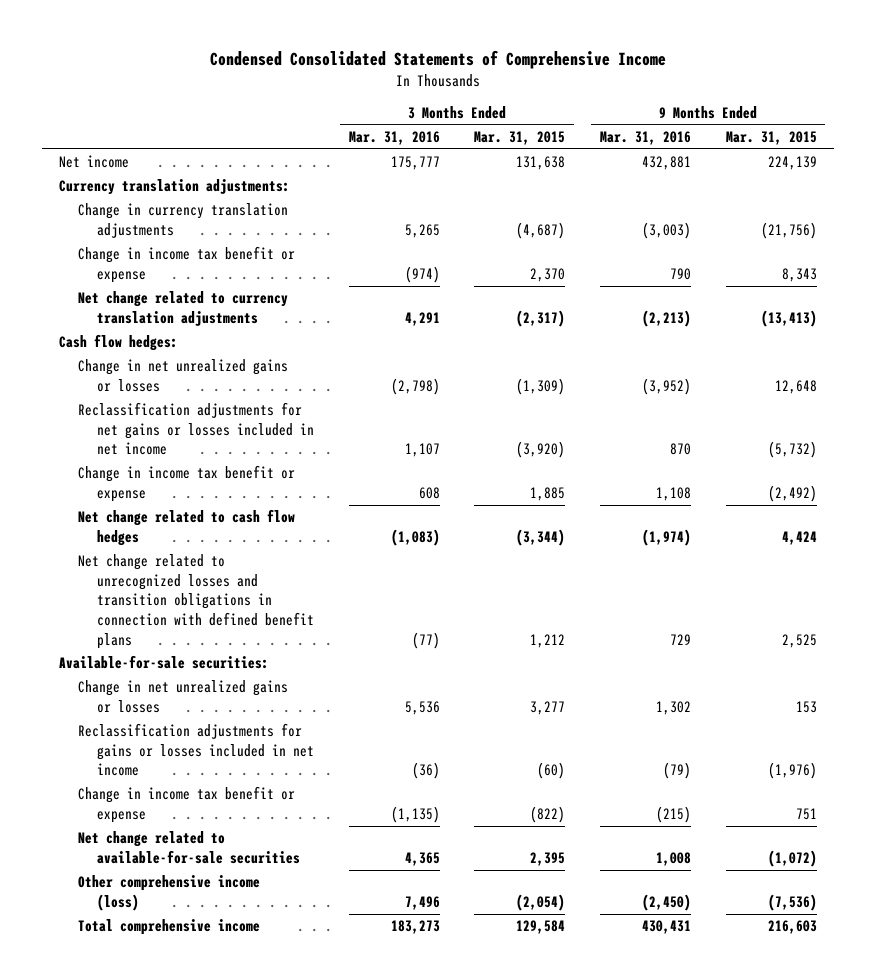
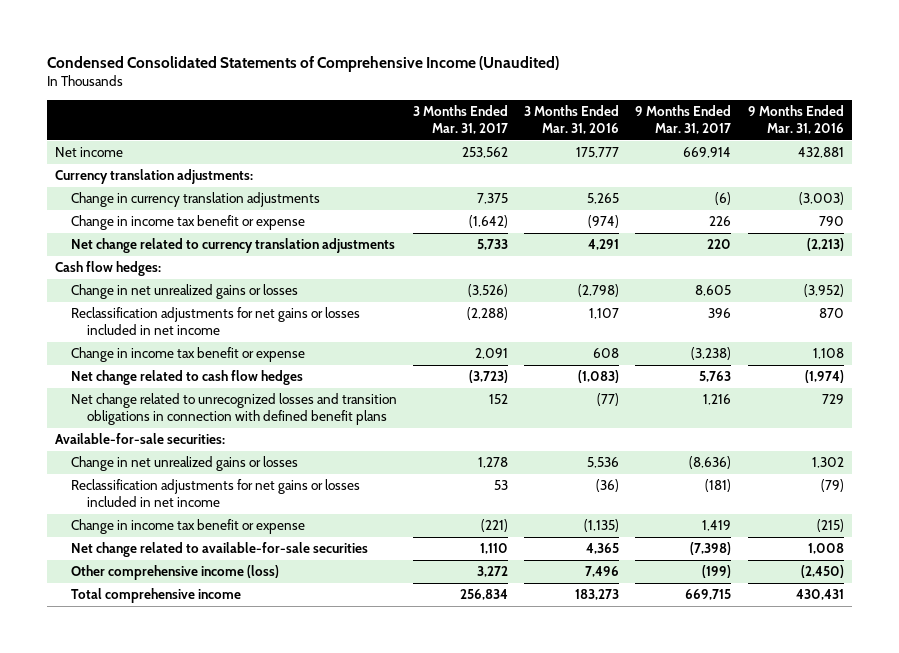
- Condensed Consolidated Statements of Comprehensive Income
+ Condensed Consolidated Statements of Comprehensive Income (Unaudited)
- | 3 Months Ended Mar. 31, 2016 | 3 Months Ended Mar. 31, 2015 | 9 Months Ended Mar. 31, 2016 | 9 Months Ended Mar. 31, 2015
+ | 3 Months Ended Mar. 31, 2017 | 3 Months Ended Mar. 31, 2016 | 9 Months Ended Mar. 31, 2017 | 9 Months Ended Mar. 31, 2016
- Reclassification adjustments for gains or losses included in net income | (36) | (60) | (79) | (1,976)
+ Reclassification adjustments for net gains or losses included in net income | 53 | (36) | (181) | (79)

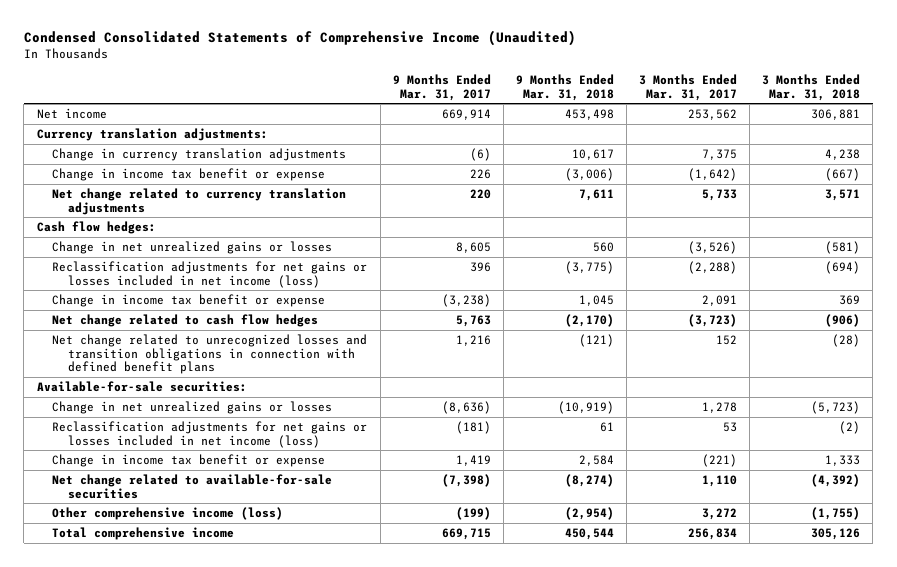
- | 3 Months Ended Mar. 31, 2017 | 3 Months Ended Mar. 31, 2016 | 9 Months Ended Mar. 31, 2017 | 9 Months Ended Mar. 31, 2016
+ | 9 Months Ended Mar. 31, 2017 | 9 Months Ended Mar. 31, 2018 | 3 Months Ended Mar. 31, 2017 | 3 Months Ended Mar. 31, 2018
- Reclassification adjustments for net gains or losses included in net income | (2,288) | 1,107 | 396 | 870
+ Reclassification adjustments for net gains or losses included in net income (loss) | 396 | (3,775) | (2,288) | (694)
- Reclassification adjustments for net gains or losses included in net income | 53 | (36) | (181) | (79)
+ Reclassification adjustments for net gains or losses included in net income (loss) | (181) | 61 | 53 | (2)

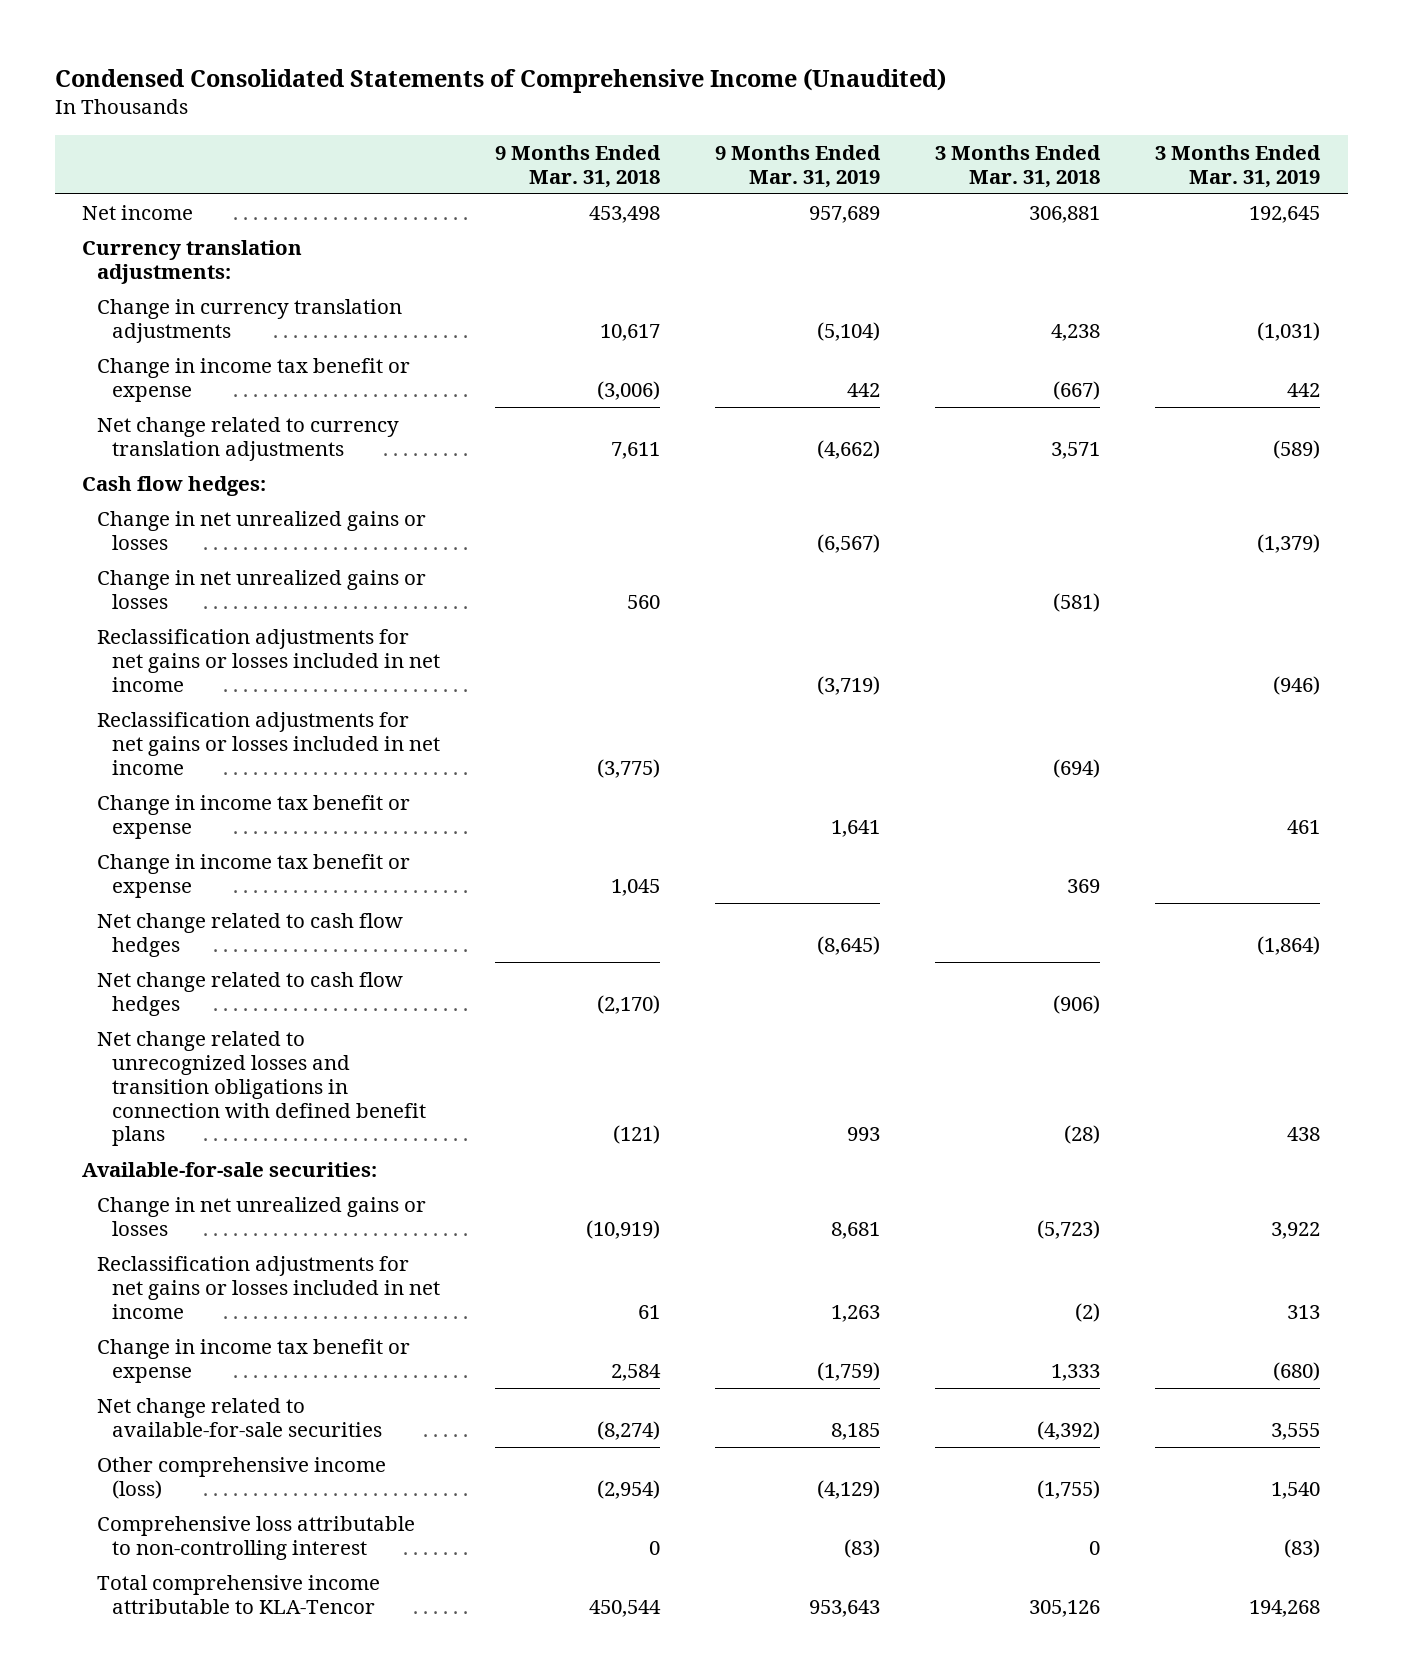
- | 9 Months Ended Mar. 31, 2017 | 9 Months Ended Mar. 31, 2018 | 3 Months Ended Mar. 31, 2017 | 3 Months Ended Mar. 31, 2018
+ | 9 Months Ended Mar. 31, 2018 | 9 Months Ended Mar. 31, 2019 | 3 Months Ended Mar. 31, 2018 | 3 Months Ended Mar. 31, 2019
+ Change in net unrealized gains or losses | | (6,567) | | (1,379)
- Reclassification adjustments for net gains or losses included in net income (loss) | 396 | (3,775) | (2,288) | (694)
+ Reclassification adjustments for net gains or losses included in net income | | (3,719) | | (946)
+ Reclassification adjustments for net gains or losses included in net income | (3,775) | | (694) |
+ Change in income tax benefit or expense | | 1,641 | | 461
+ Net change related to cash flow hedges | | (8,645) | | (1,864)
- Reclassification adjustments for net gains or losses included in net income (loss) | (181) | 61 | 53 | (2)
+ Reclassification adjustments for net gains or losses included in net income | 61 | 1,263 | (2) | 313
- Total comprehensive income | 669,715 | 450,544 | 256,834 | 305,126
+ Comprehensive loss attributable to non-controlling interest | 0 | (83) | 0 | (83)
+ Total comprehensive income attributable to KLA-Tencor | 450,544 | 953,643 | 305,126 | 194,268

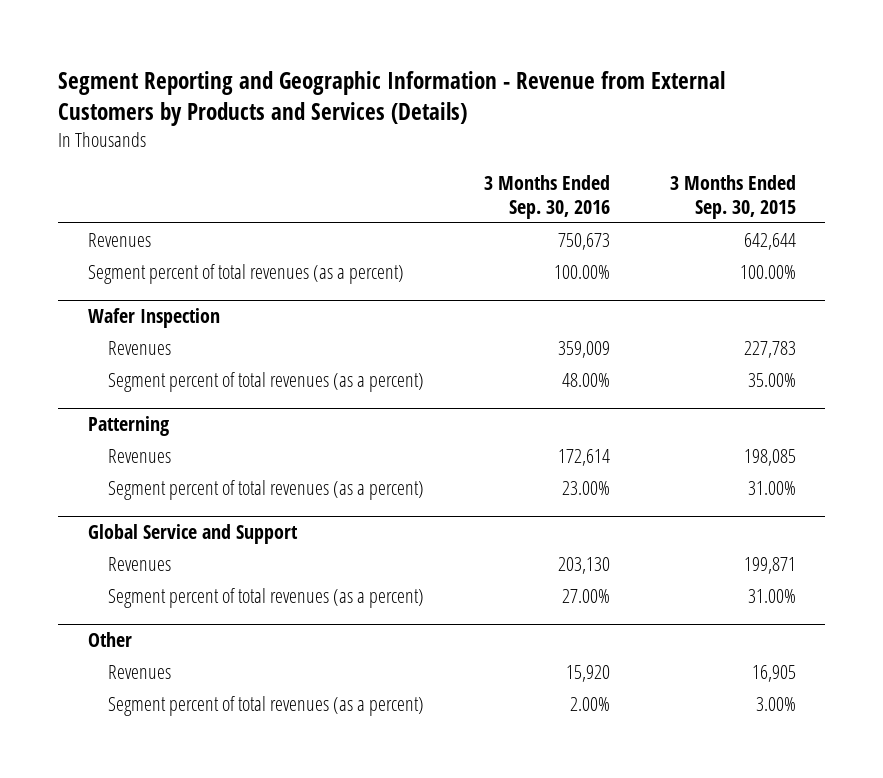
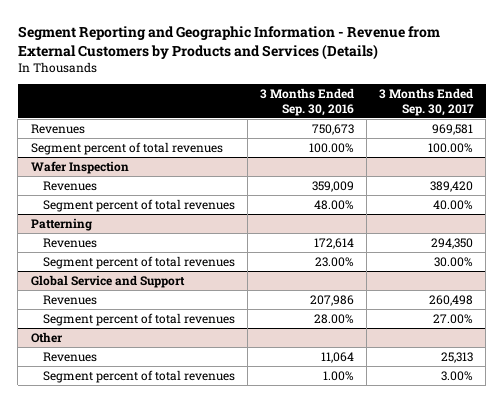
- | 3 Months Ended Sep. 30, 2016 | 3 Months Ended Sep. 30, 2015
+ | 3 Months Ended Sep. 30, 2016 | 3 Months Ended Sep. 30, 2017
- Segment percent of total revenues (as a percent) | 100.00% | 100.00%
+ Segment percent of total revenues | 100.00% | 100.00%
@ Wafer Inspection
- Segment percent of total revenues (as a percent) | 48.00% | 35.00%
+ Segment percent of total revenues | 48.00% | 40.00%
@ Patterning
- Segment percent of total revenues (as a percent) | 23.00% | 31.00%
+ Segment percent of total revenues | 23.00% | 30.00%
@ Global Service and Support
- Revenues | 203,130 | 199,871
- Segment percent of total revenues (as a percent) | 27.00% | 31.00%
+ Revenues | 207,986 | 260,498
+ Segment percent of total revenues | 28.00% | 27.00%
@ Other
- Revenues | 15,920 | 16,905
- Segment percent of total revenues (as a percent) | 2.00% | 3.00%
+ Revenues | 11,064 | 25,313
+ Segment percent of total revenues | 1.00% | 3.00%

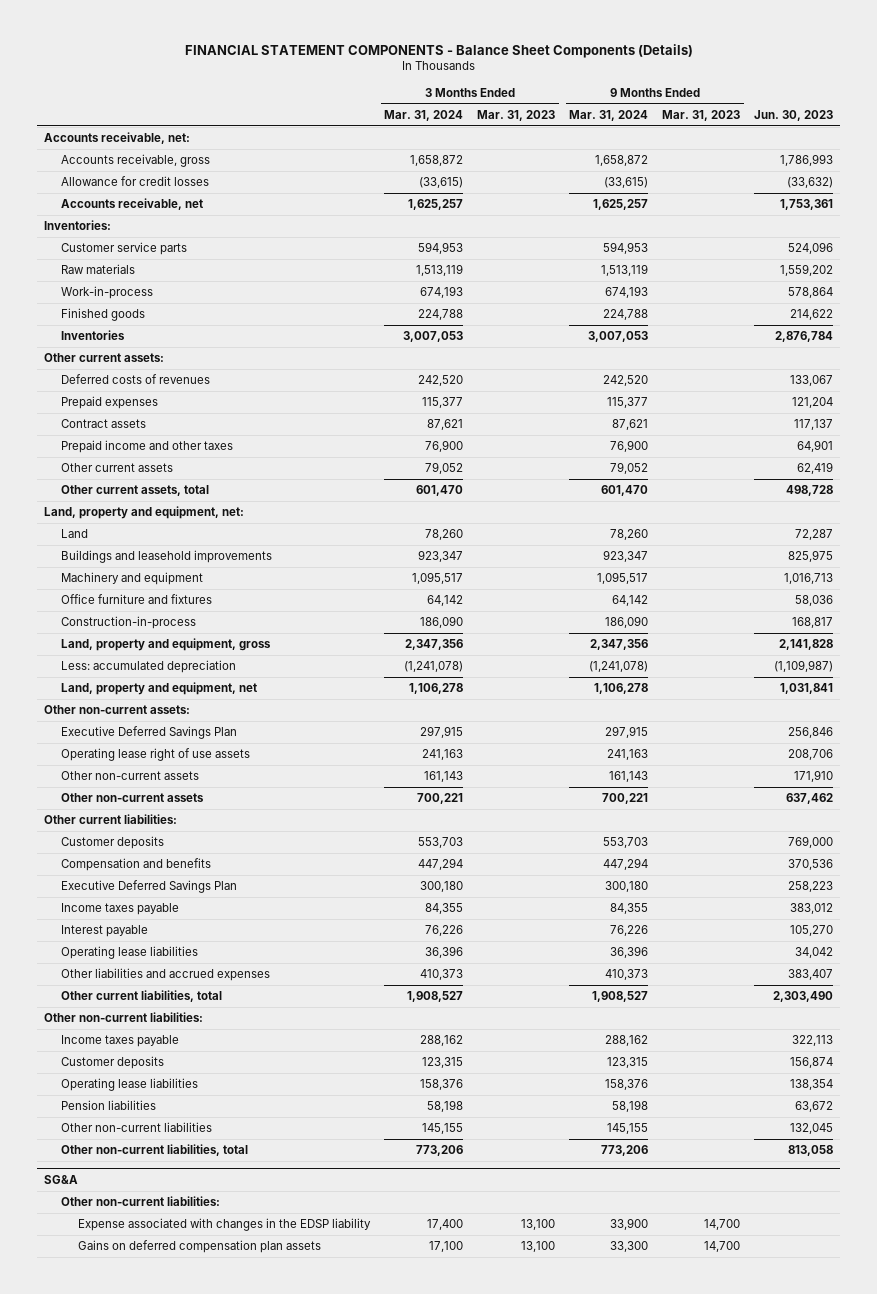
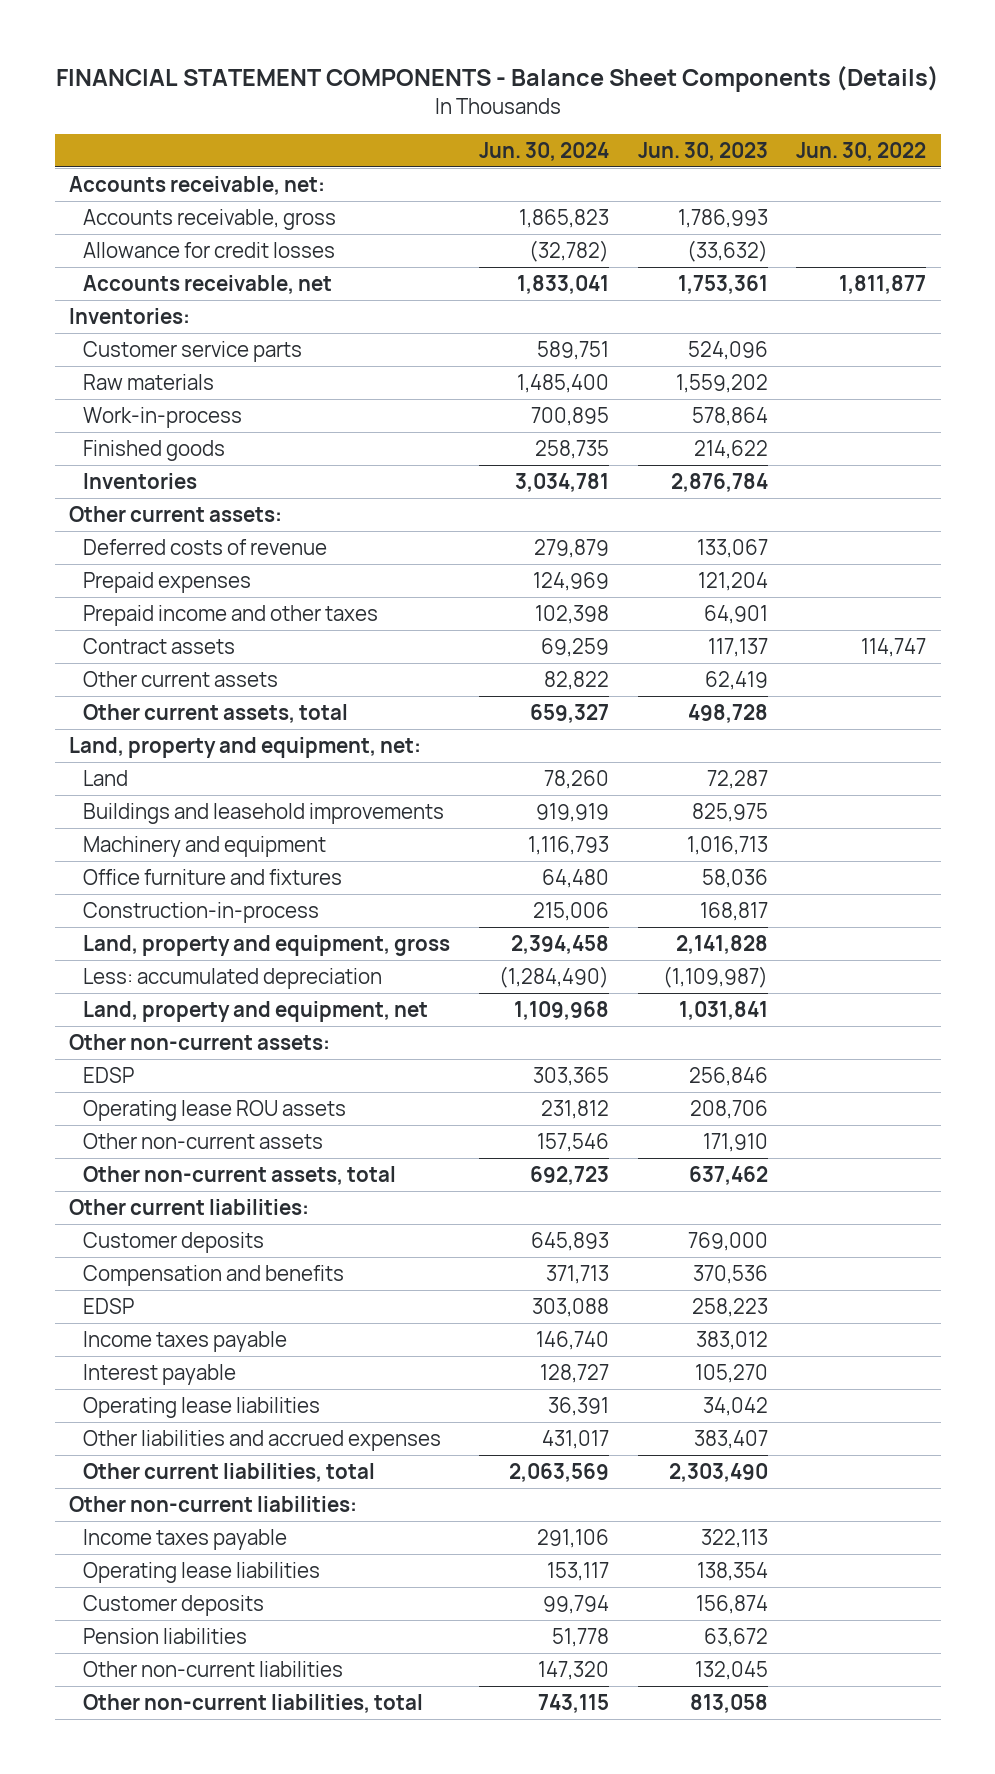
- | 3 Months Ended Mar. 31, 2024 | 3 Months Ended Mar. 31, 2023 | 9 Months Ended Mar. 31, 2024 | 9 Months Ended Mar. 31, 2023 | Jun. 30, 2023
+ | Jun. 30, 2024 | Jun. 30, 2023 | Jun. 30, 2022
- Deferred costs of revenues | 242,520 | | 242,520 | | 133,067
+ Deferred costs of revenue | 279,879 | 133,067 |
moved down: Contract assets | 69,259 | 117,137 | 114,747
- Executive Deferred Savings Plan | 297,915 | | 297,915 | | 256,846
- Operating lease right of use assets | 241,163 | | 241,163 | | 208,706
+ EDSP | 303,365 | 256,846 |
+ Operating lease ROU assets | 231,812 | 208,706 |
- Other non-current assets | 700,221 | | 700,221 | | 637,462
+ Other non-current assets, total | 692,723 | 637,462 |
- Executive Deferred Savings Plan | 300,180 | | 300,180 | | 258,223
+ EDSP | 303,088 | 258,223 |
moved down: Customer deposits | 99,794 | 156,874 |
- SG&A
- Other non-current liabilities:
- Expense associated with changes in the EDSP liability | 17,400 | 13,100 | 33,900 | 14,700 |
- Gains on deferred compensation plan assets | 17,100 | 13,100 | 33,300 | 14,700 |

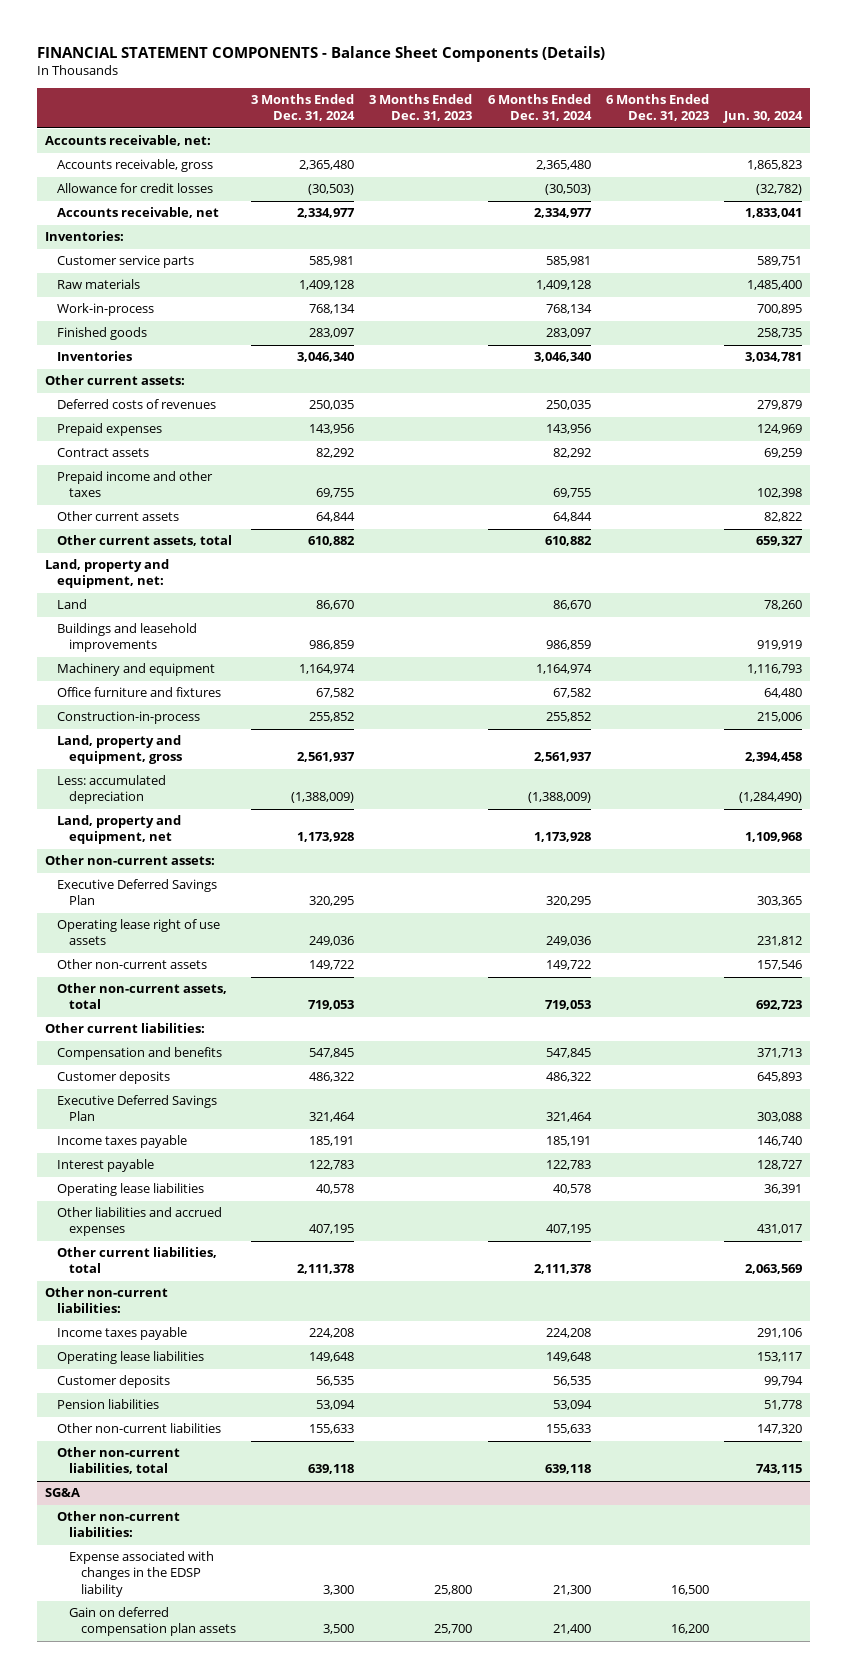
- | Jun. 30, 2024 | Jun. 30, 2023 | Jun. 30, 2022
+ | 3 Months Ended Dec. 31, 2024 | 3 Months Ended Dec. 31, 2023 | 6 Months Ended Dec. 31, 2024 | 6 Months Ended Dec. 31, 2023 | Jun. 30, 2024
- Deferred costs of revenue | 279,879 | 133,067 |
+ Deferred costs of revenues | 250,035 | | 250,035 | | 279,879
moved down: Prepaid income and other taxes | 69,755 | | 69,755 | | 102,398
- EDSP | 303,365 | 256,846 |
- Operating lease ROU assets | 231,812 | 208,706 |
+ Executive Deferred Savings Plan | 320,295 | | 320,295 | | 303,365
+ Operating lease right of use assets | 249,036 | | 249,036 | | 231,812
- EDSP | 303,088 | 258,223 |
moved down: Customer deposits | 486,322 | | 486,322 | | 645,893
+ Executive Deferred Savings Plan | 321,464 | | 321,464 | | 303,088
+ SG&A
+ Other non-current liabilities:
+ Expense associated with changes in the EDSP liability | 3,300 | 25,800 | 21,300 | 16,500 |
+ Gain on deferred compensation plan assets | 3,500 | 25,700 | 21,400 | 16,200 |

